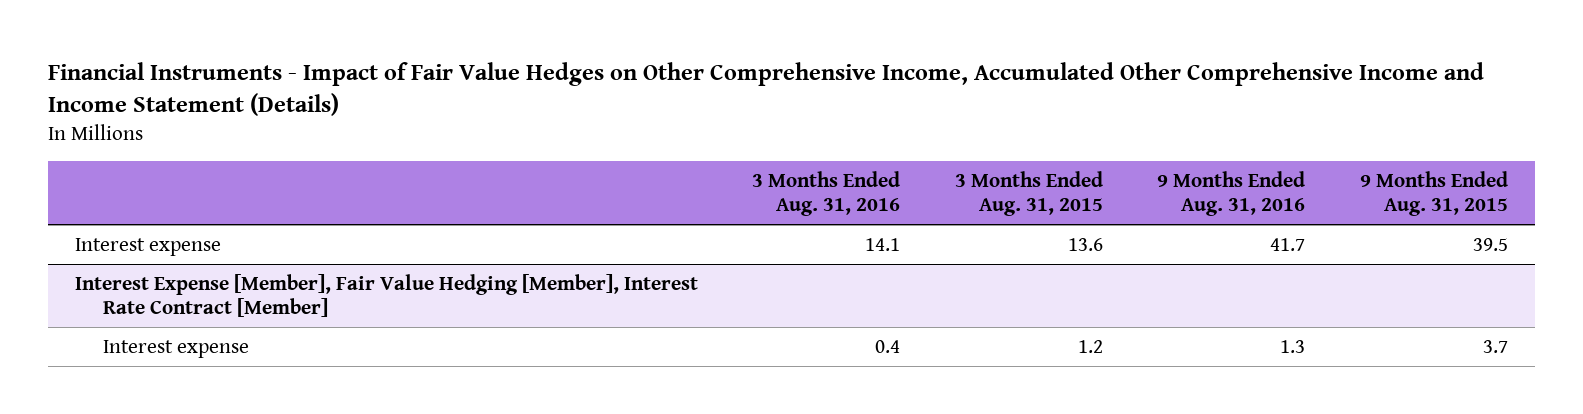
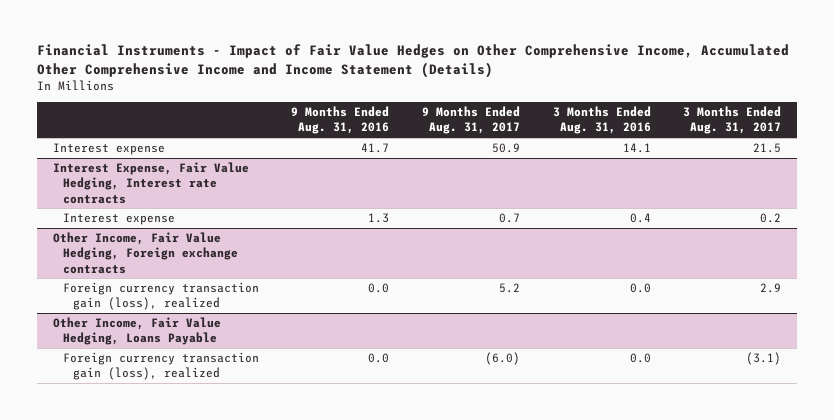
- | 3 Months Ended Aug. 31, 2016 | 3 Months Ended Aug. 31, 2015 | 9 Months Ended Aug. 31, 2016 | 9 Months Ended Aug. 31, 2015
+ | 9 Months Ended Aug. 31, 2016 | 9 Months Ended Aug. 31, 2017 | 3 Months Ended Aug. 31, 2016 | 3 Months Ended Aug. 31, 2017
- Interest Expense [Member], Fair Value Hedging [Member], Interest Rate Contract [Member]
+ Interest Expense, Fair Value Hedging, Interest rate contracts
+ Other Income, Fair Value Hedging, Foreign exchange contracts
+ Foreign currency transaction gain (loss), realized | 0.0 | 5.2 | 0.0 | 2.9
+ Other Income, Fair Value Hedging, Loans Payable
+ Foreign currency transaction gain (loss), realized | 0.0 | (6.0) | 0.0 | (3.1)

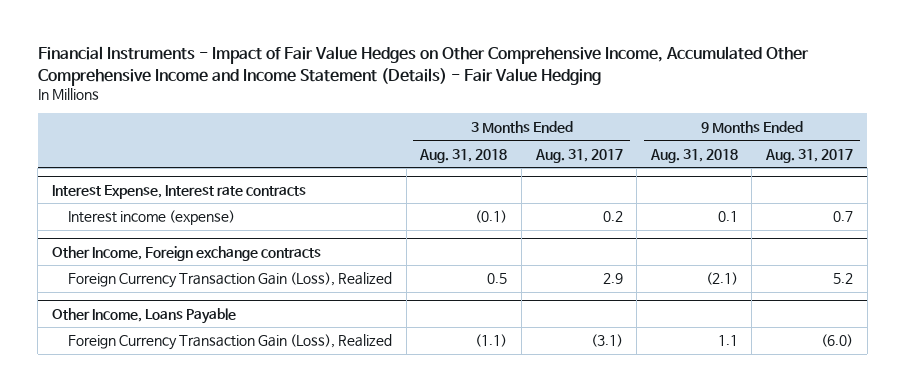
- Financial Instruments - Impact of Fair Value Hedges on Other Comprehensive Income, Accumulated Other Comprehensive Income and Income Statement (Details)
+ Financial Instruments - Impact of Fair Value Hedges on Other Comprehensive Income, Accumulated Other Comprehensive Income and Income Statement (Details) - Fair Value Hedging
- | 9 Months Ended Aug. 31, 2016 | 9 Months Ended Aug. 31, 2017 | 3 Months Ended Aug. 31, 2016 | 3 Months Ended Aug. 31, 2017
+ | 3 Months Ended Aug. 31, 2018 | 3 Months Ended Aug. 31, 2017 | 9 Months Ended Aug. 31, 2018 | 9 Months Ended Aug. 31, 2017
- Interest expense | 41.7 | 50.9 | 14.1 | 21.5
- Interest Expense, Fair Value Hedging, Interest rate contracts
- Interest expense | 1.3 | 0.7 | 0.4 | 0.2
- Other Income, Fair Value Hedging, Foreign exchange contracts
- Foreign currency transaction gain (loss), realized | 0.0 | 5.2 | 0.0 | 2.9
- Other Income, Fair Value Hedging, Loans Payable
- Foreign currency transaction gain (loss), realized | 0.0 | (6.0) | 0.0 | (3.1)
+ Interest Expense, Interest rate contracts
+ Interest income (expense) | (0.1) | 0.2 | 0.1 | 0.7
+ Other Income, Foreign exchange contracts
+ Foreign Currency Transaction Gain (Loss), Realized | 0.5 | 2.9 | (2.1) | 5.2
+ Other Income, Loans Payable
+ Foreign Currency Transaction Gain (Loss), Realized | (1.1) | (3.1) | 1.1 | (6.0)

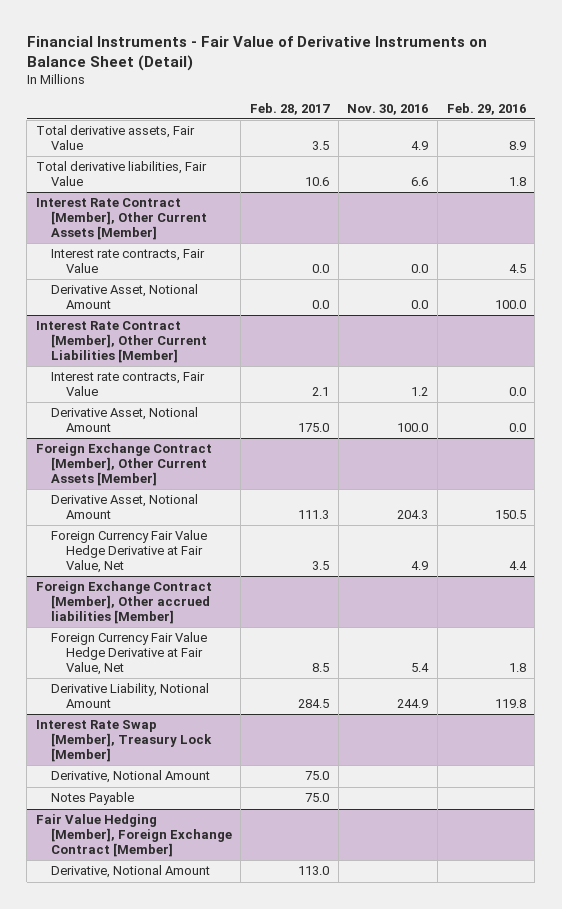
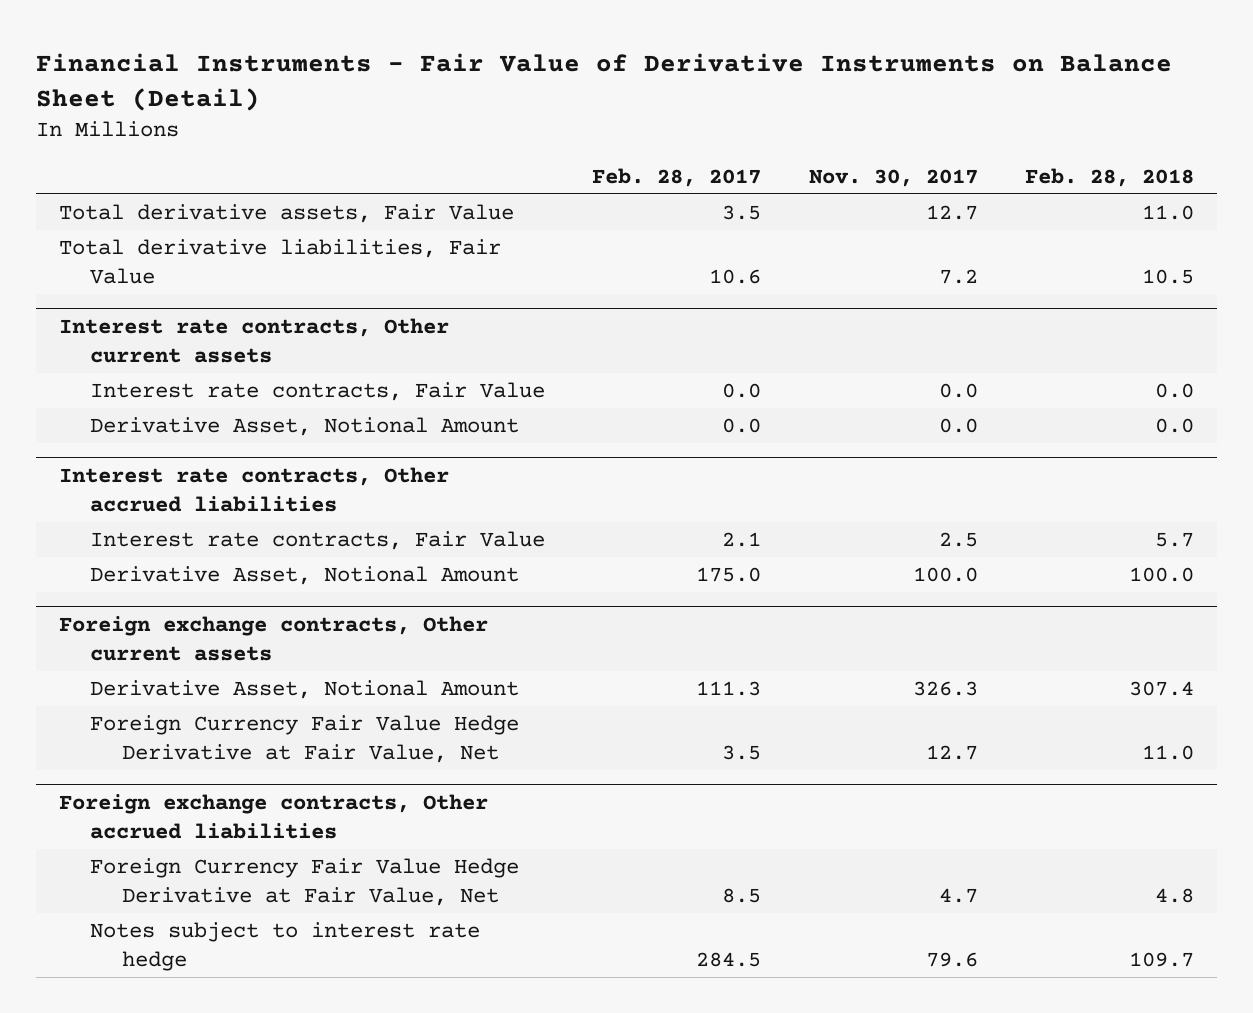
- | Feb. 28, 2017 | Nov. 30, 2016 | Feb. 29, 2016
+ | Feb. 28, 2017 | Nov. 30, 2017 | Feb. 28, 2018
- Interest Rate Contract [Member], Other Current Assets [Member]
+ Interest rate contracts, Other current assets
- Interest Rate Contract [Member], Other Current Liabilities [Member]
+ Interest rate contracts, Other accrued liabilities
- Foreign Exchange Contract [Member], Other Current Assets [Member]
+ Foreign exchange contracts, Other current assets
- Foreign Exchange Contract [Member], Other accrued liabilities [Member]
+ Foreign exchange contracts, Other accrued liabilities
- Derivative Liability, Notional Amount | 284.5 | 244.9 | 119.8
- Interest Rate Swap [Member], Treasury Lock [Member]
- Derivative, Notional Amount | 75.0 | |
- Notes Payable | 75.0 | |
- Fair Value Hedging [Member], Foreign Exchange Contract [Member]
- Derivative, Notional Amount | 113.0 | |
+ Notes subject to interest rate hedge | 284.5 | 79.6 | 109.7

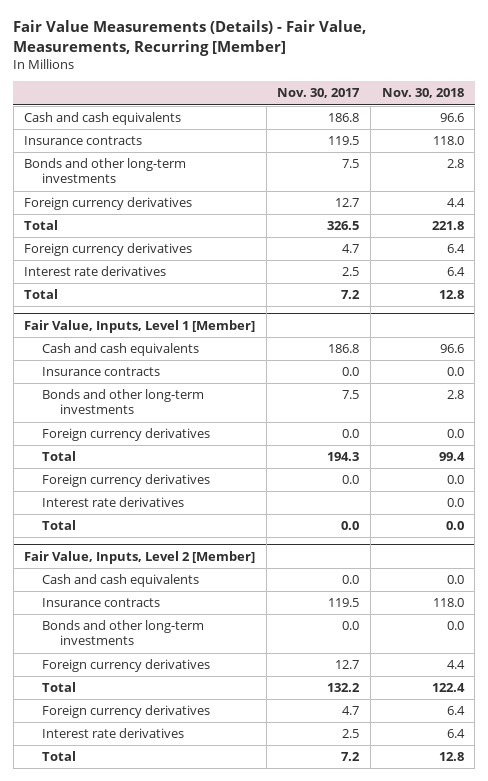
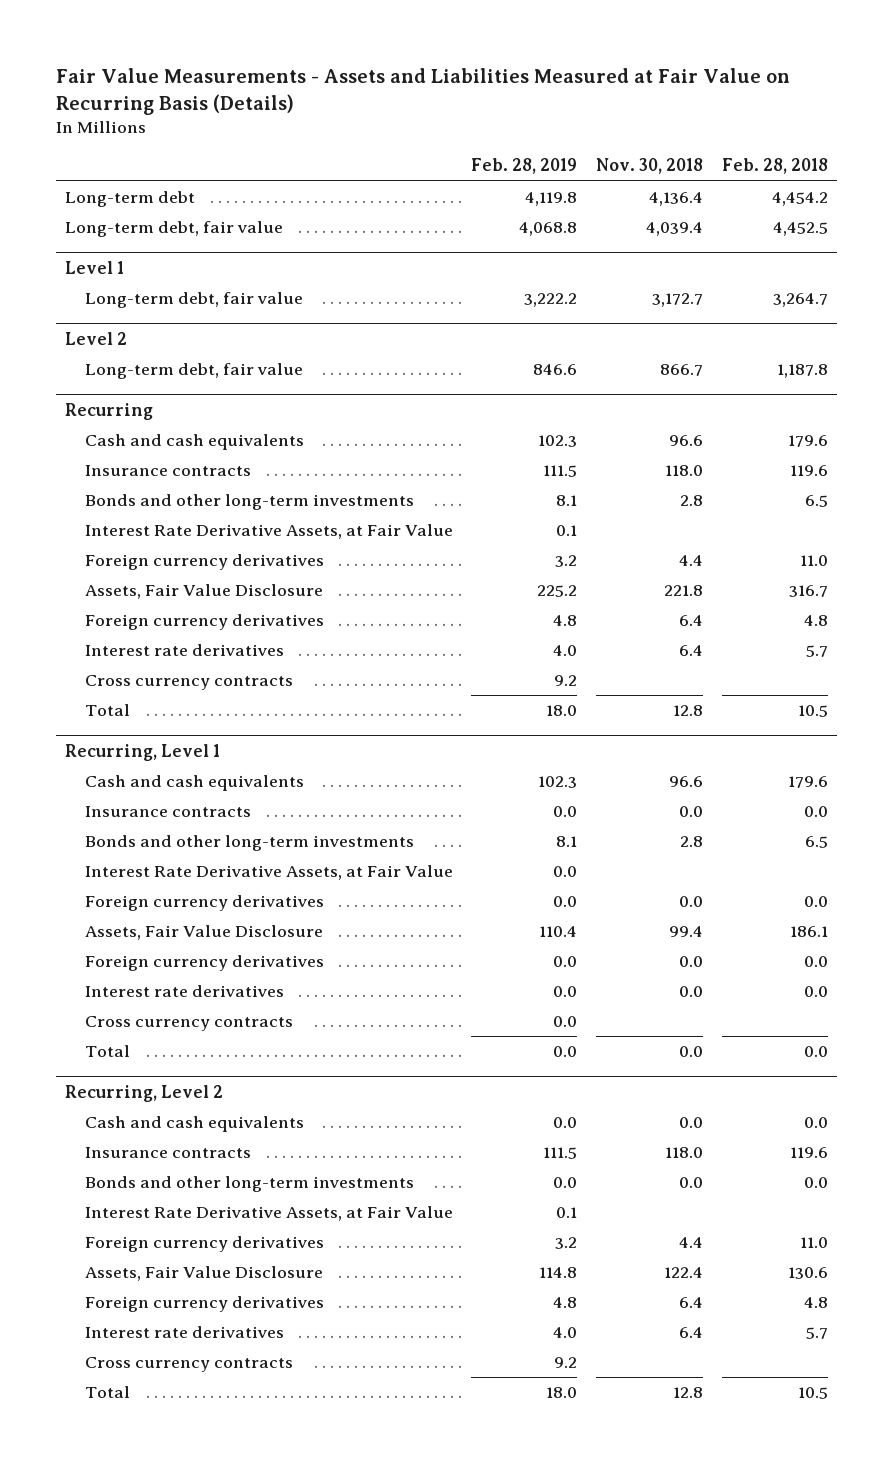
- Fair Value Measurements (Details) - Fair Value, Measurements, Recurring [Member]
+ Fair Value Measurements - Assets and Liabilities Measured at Fair Value on Recurring Basis (Details)
- | Nov. 30, 2017 | Nov. 30, 2018
+ | Feb. 28, 2019 | Nov. 30, 2018 | Feb. 28, 2018
+ Long-term debt | 4,119.8 | 4,136.4 | 4,454.2
+ Long-term debt, fair value | 4,068.8 | 4,039.4 | 4,452.5
+ Level 1
+ Long-term debt, fair value | 3,222.2 | 3,172.7 | 3,264.7
+ Level 2
+ Long-term debt, fair value | 846.6 | 866.7 | 1,187.8
+ Recurring
+ Interest Rate Derivative Assets, at Fair Value | 0.1 | |
- Total | 326.5 | 221.8
+ Assets, Fair Value Disclosure | 225.2 | 221.8 | 316.7
+ Cross currency contracts | 9.2 | |
- Fair Value, Inputs, Level 1 [Member]
+ Recurring, Level 1
+ Interest Rate Derivative Assets, at Fair Value | 0.0 | |
- Total | 194.3 | 99.4
+ Assets, Fair Value Disclosure | 110.4 | 99.4 | 186.1
+ Cross currency contracts | 0.0 | |
- Fair Value, Inputs, Level 2 [Member]
+ Recurring, Level 2
+ Interest Rate Derivative Assets, at Fair Value | 0.1 | |
- Total | 132.2 | 122.4
+ Assets, Fair Value Disclosure | 114.8 | 122.4 | 130.6
+ Cross currency contracts | 9.2 | |

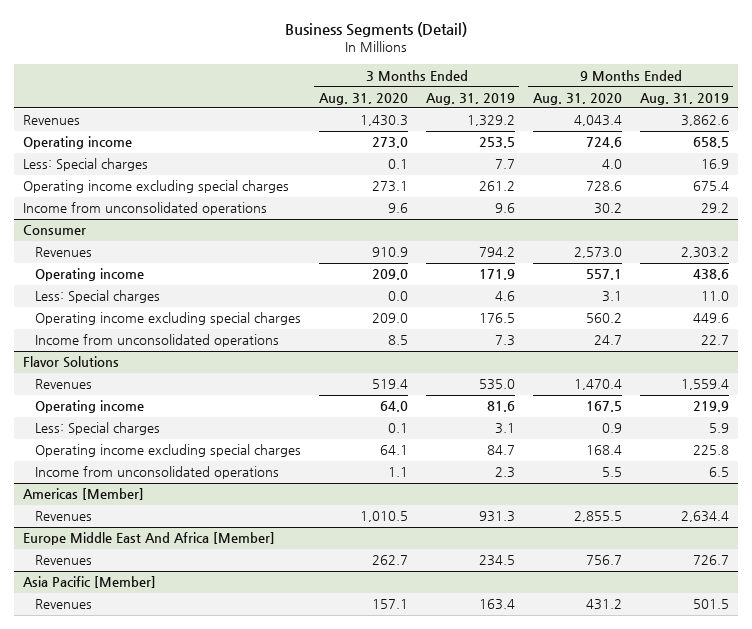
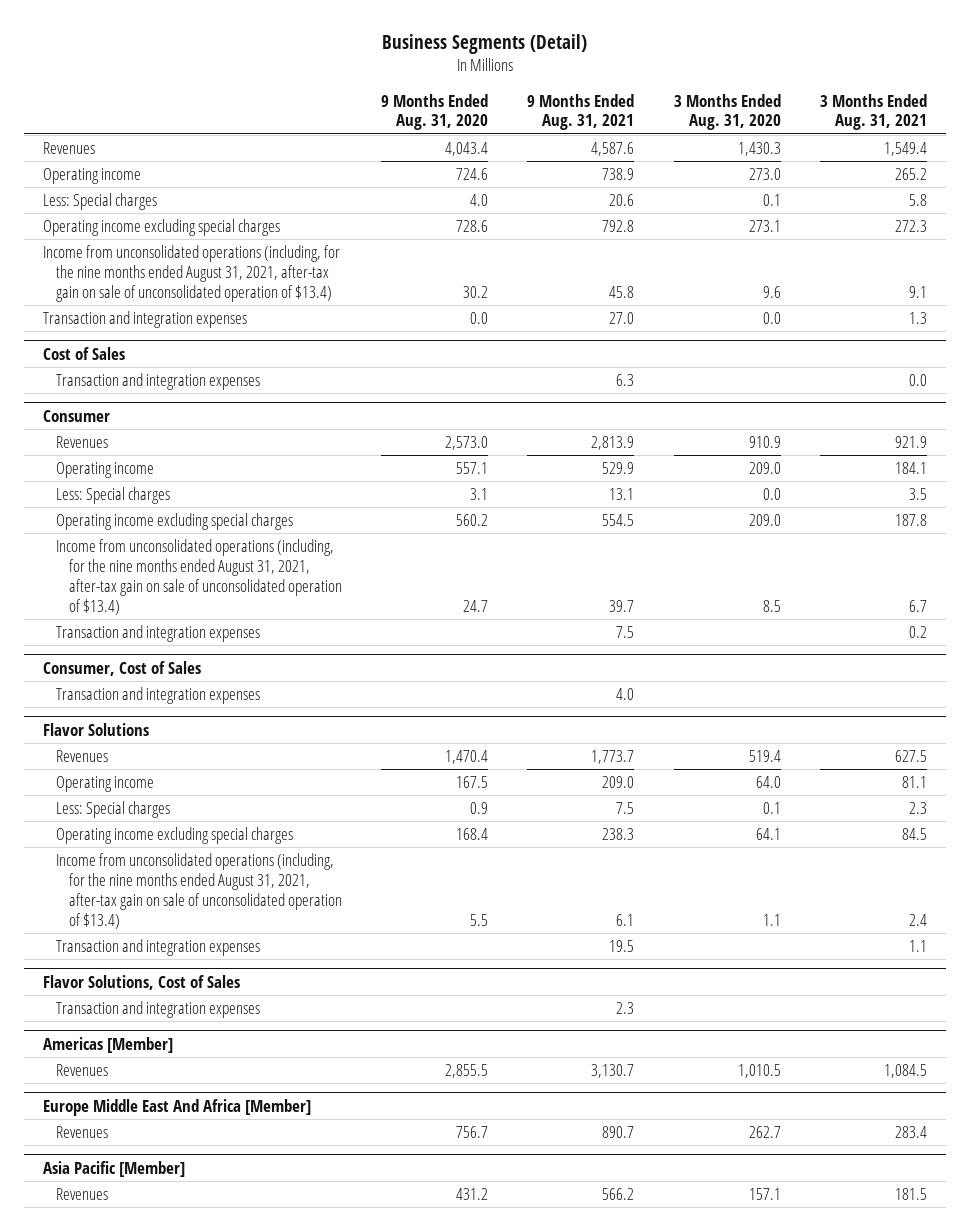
- | 3 Months Ended Aug. 31, 2020 | 3 Months Ended Aug. 31, 2019 | 9 Months Ended Aug. 31, 2020 | 9 Months Ended Aug. 31, 2019
+ | 9 Months Ended Aug. 31, 2020 | 9 Months Ended Aug. 31, 2021 | 3 Months Ended Aug. 31, 2020 | 3 Months Ended Aug. 31, 2021
- Income from unconsolidated operations | 9.6 | 9.6 | 30.2 | 29.2
+ Income from unconsolidated operations (including, for the nine months ended August 31, 2021, after-tax gain on sale of unconsolidated operation of $13.4) | 30.2 | 45.8 | 9.6 | 9.1
+ Transaction and integration expenses | 0.0 | 27.0 | 0.0 | 1.3
+ Cost of Sales
+ Transaction and integration expenses | | 6.3 | | 0.0
@ Consumer
- Income from unconsolidated operations | 8.5 | 7.3 | 24.7 | 22.7
+ Income from unconsolidated operations (including, for the nine months ended August 31, 2021, after-tax gain on sale of unconsolidated operation of $13.4) | 24.7 | 39.7 | 8.5 | 6.7
+ Transaction and integration expenses | | 7.5 | | 0.2
+ Consumer, Cost of Sales
+ Transaction and integration expenses | | 4.0 | |
@ Flavor Solutions
- Income from unconsolidated operations | 1.1 | 2.3 | 5.5 | 6.5
+ Income from unconsolidated operations (including, for the nine months ended August 31, 2021, after-tax gain on sale of unconsolidated operation of $13.4) | 5.5 | 6.1 | 1.1 | 2.4
+ Transaction and integration expenses | | 19.5 | | 1.1
+ Flavor Solutions, Cost of Sales
+ Transaction and integration expenses | | 2.3 | |

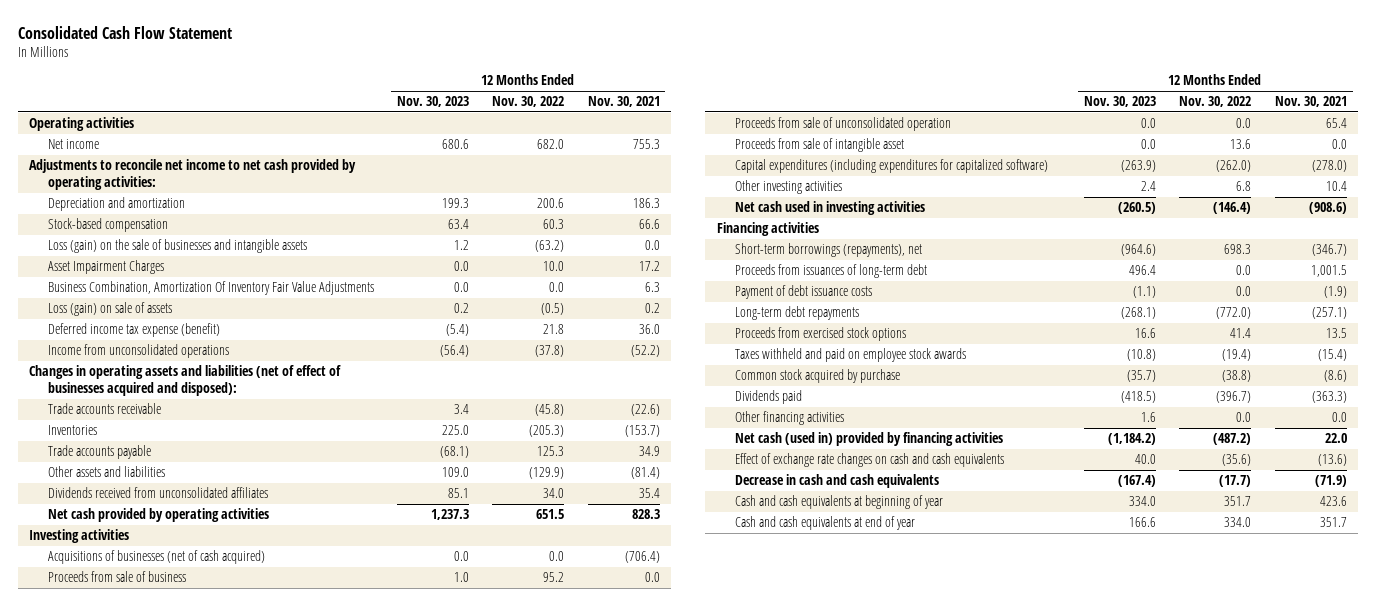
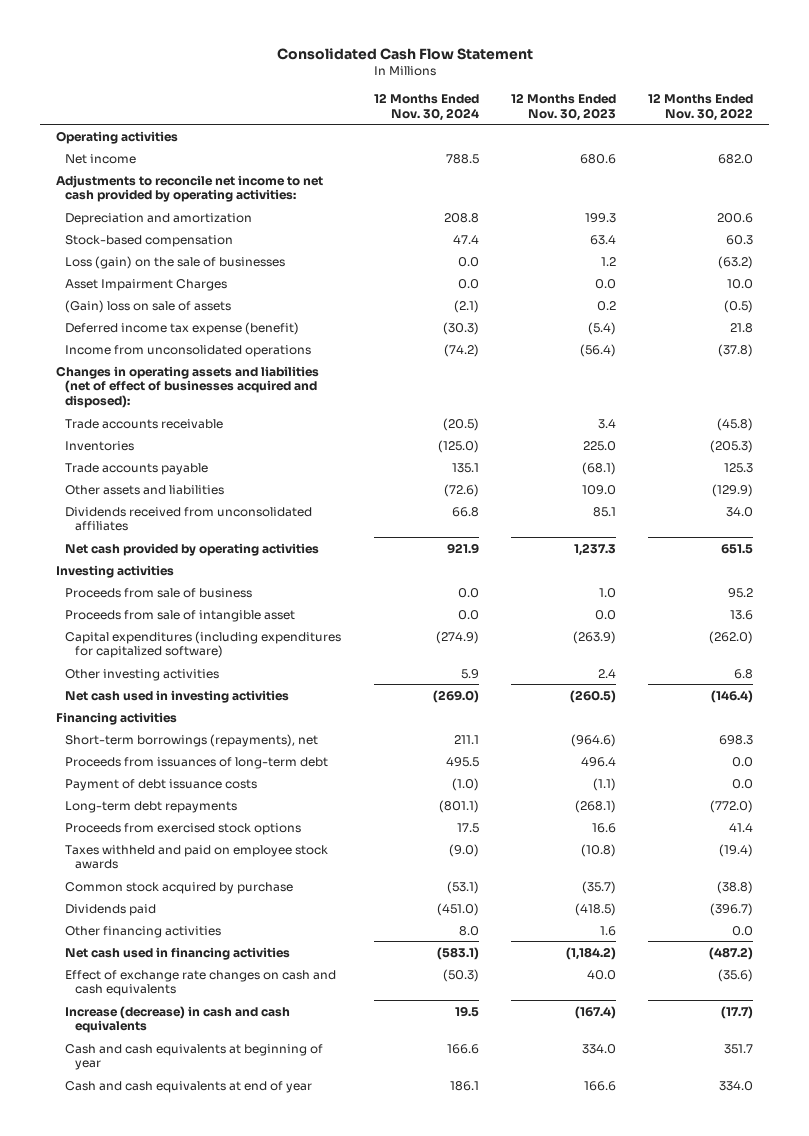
- | 12 Months Ended Nov. 30, 2023 | 12 Months Ended Nov. 30, 2022 | 12 Months Ended Nov. 30, 2021
+ | 12 Months Ended Nov. 30, 2024 | 12 Months Ended Nov. 30, 2023 | 12 Months Ended Nov. 30, 2022
- Loss (gain) on the sale of businesses and intangible assets | 1.2 | (63.2) | 0.0
+ Loss (gain) on the sale of businesses | 0.0 | 1.2 | (63.2)
- Business Combination, Amortization Of Inventory Fair Value Adjustments | 0.0 | 0.0 | 6.3
- Loss (gain) on sale of assets | 0.2 | (0.5) | 0.2
+ (Gain) loss on sale of assets | (2.1) | 0.2 | (0.5)
- Acquisitions of businesses (net of cash acquired) | 0.0 | 0.0 | (706.4)
- Proceeds from sale of unconsolidated operation | 0.0 | 0.0 | 65.4
- Net cash (used in) provided by financing activities | (1,184.2) | (487.2) | 22.0
+ Net cash used in financing activities | (583.1) | (1,184.2) | (487.2)
- Decrease in cash and cash equivalents | (167.4) | (17.7) | (71.9)
+ Increase (decrease) in cash and cash equivalents | 19.5 | (167.4) | (17.7)

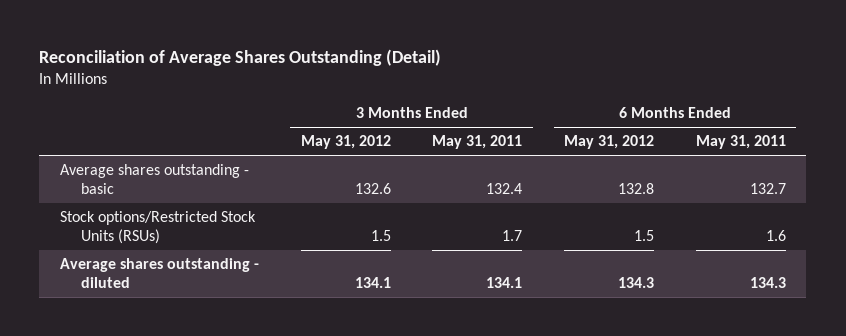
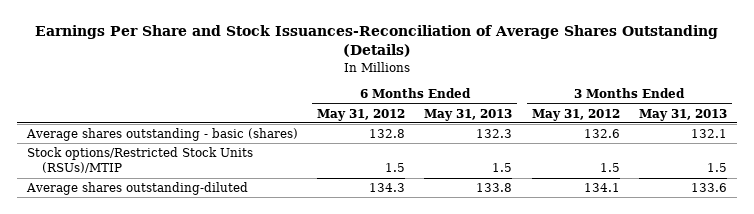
- Reconciliation of Average Shares Outstanding (Detail)
+ Earnings Per Share and Stock Issuances-Reconciliation of Average Shares Outstanding (Details)
- | 3 Months Ended May 31, 2012 | 3 Months Ended May 31, 2011 | 6 Months Ended May 31, 2012 | 6 Months Ended May 31, 2011
+ | 6 Months Ended May 31, 2012 | 6 Months Ended May 31, 2013 | 3 Months Ended May 31, 2012 | 3 Months Ended May 31, 2013
- Average shares outstanding - basic | 132.6 | 132.4 | 132.8 | 132.7
- Stock options/Restricted Stock Units (RSUs) | 1.5 | 1.7 | 1.5 | 1.6
- Average shares outstanding - diluted | 134.1 | 134.1 | 134.3 | 134.3
+ Average shares outstanding - basic (shares) | 132.8 | 132.3 | 132.6 | 132.1
+ Stock options/Restricted Stock Units (RSUs)/MTIP | 1.5 | 1.5 | 1.5 | 1.5
+ Average shares outstanding-diluted | 134.3 | 133.8 | 134.1 | 133.6

